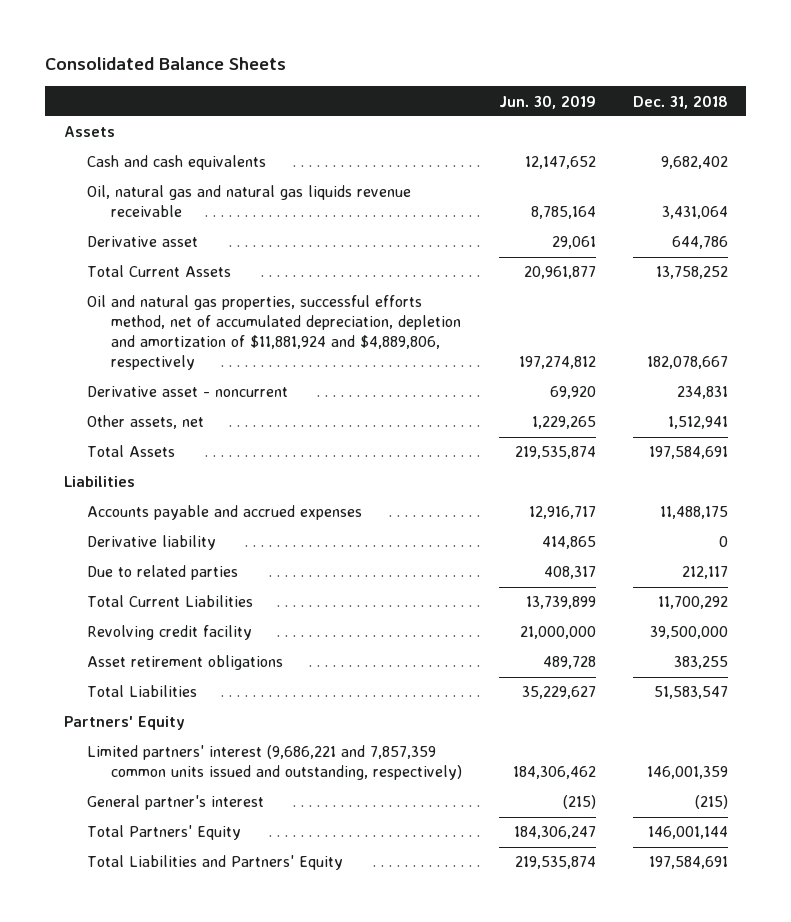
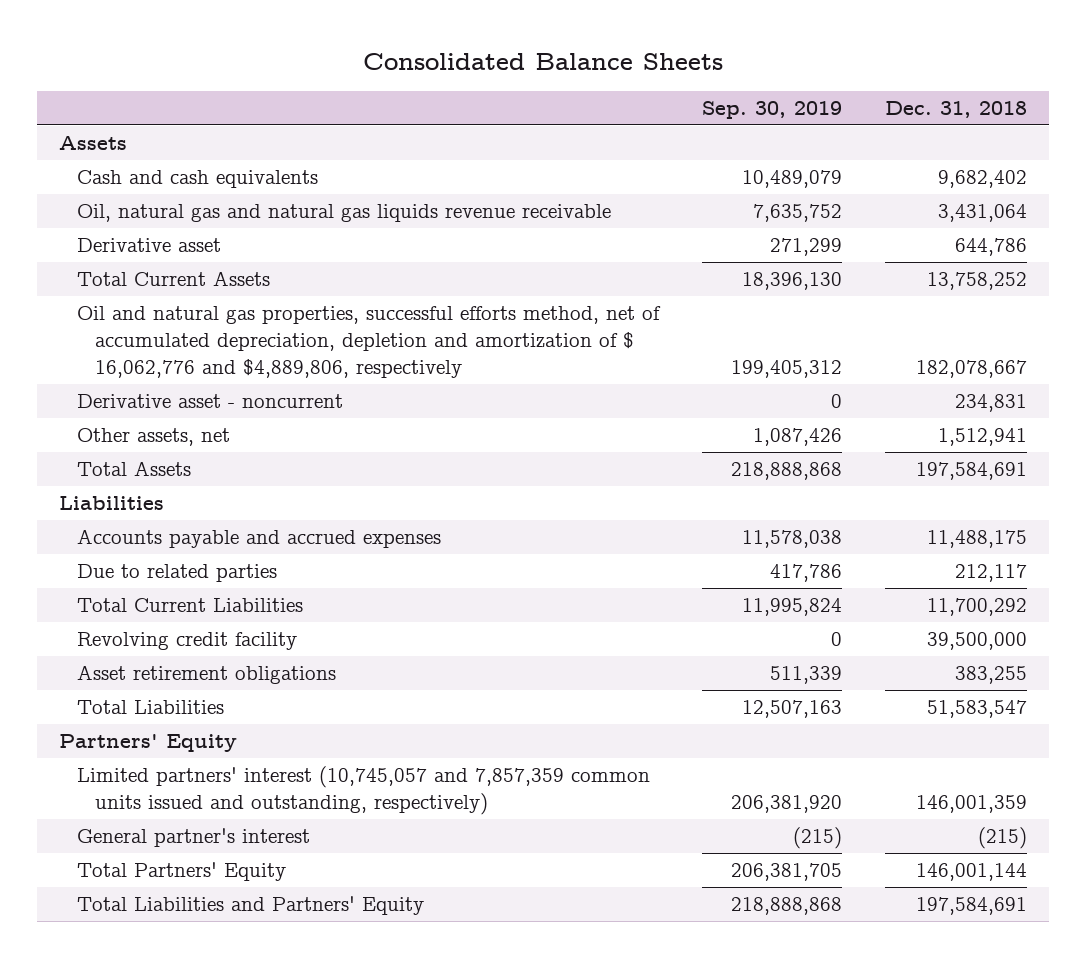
- | Jun. 30, 2019 | Dec. 31, 2018
+ | Sep. 30, 2019 | Dec. 31, 2018
- Oil and natural gas properties, successful efforts method, net of accumulated depreciation, depletion and amortization of $11,881,924 and $4,889,806, respectively | 197,274,812 | 182,078,667
+ Oil and natural gas properties, successful efforts method, net of accumulated depreciation, depletion and amortization of $ 16,062,776 and $4,889,806, respectively | 199,405,312 | 182,078,667
- Derivative liability | 414,865 | 0
- Limited partners' interest (9,686,221 and 7,857,359 common units issued and outstanding, respectively) | 184,306,462 | 146,001,359
+ Limited partners' interest (10,745,057 and 7,857,359 common units issued and outstanding, respectively) | 206,381,920 | 146,001,359

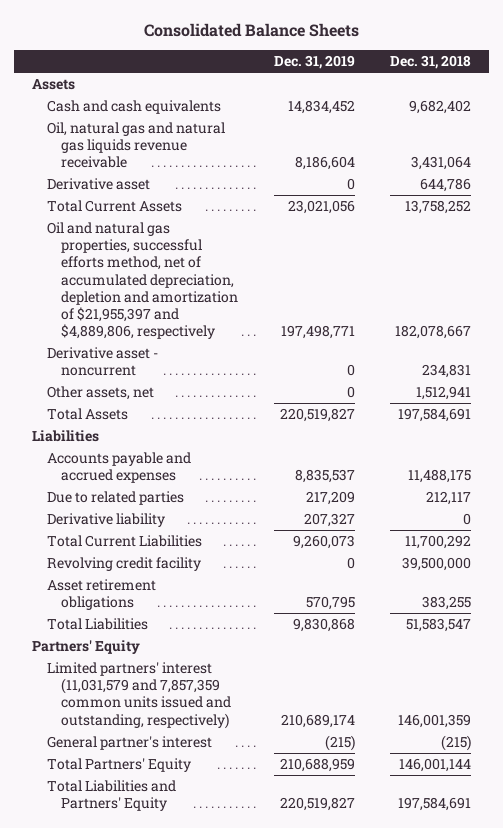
- | Sep. 30, 2019 | Dec. 31, 2018
+ | Dec. 31, 2019 | Dec. 31, 2018
- Oil and natural gas properties, successful efforts method, net of accumulated depreciation, depletion and amortization of $ 16,062,776 and $4,889,806, respectively | 199,405,312 | 182,078,667
+ Oil and natural gas properties, successful efforts method, net of accumulated depreciation, depletion and amortization of $21,955,397 and $4,889,806, respectively | 197,498,771 | 182,078,667
+ Derivative liability | 207,327 | 0
- Limited partners' interest (10,745,057 and 7,857,359 common units issued and outstanding, respectively) | 206,381,920 | 146,001,359
+ Limited partners' interest (11,031,579 and 7,857,359 common units issued and outstanding, respectively) | 210,689,174 | 146,001,359

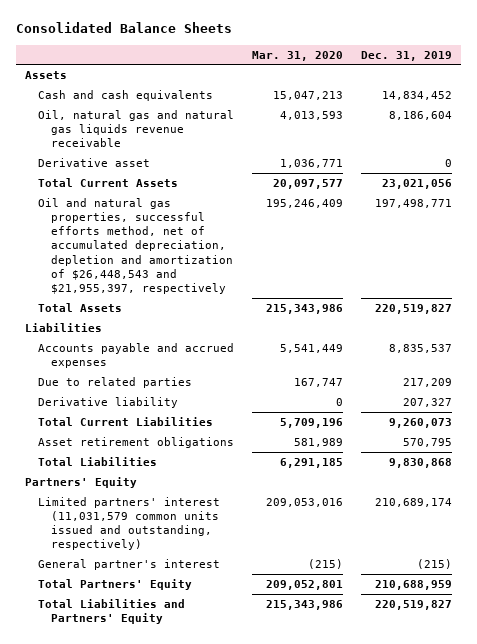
- | Dec. 31, 2019 | Dec. 31, 2018
+ | Mar. 31, 2020 | Dec. 31, 2019
- Oil and natural gas properties, successful efforts method, net of accumulated depreciation, depletion and amortization of $21,955,397 and $4,889,806, respectively | 197,498,771 | 182,078,667
- Derivative asset - noncurrent | 0 | 234,831
- Other assets, net | 0 | 1,512,941
+ Oil and natural gas properties, successful efforts method, net of accumulated depreciation, depletion and amortization of $26,448,543 and $21,955,397, respectively | 195,246,409 | 197,498,771
- Revolving credit facility | 0 | 39,500,000
- Limited partners' interest (11,031,579 and 7,857,359 common units issued and outstanding, respectively) | 210,689,174 | 146,001,359
+ Limited partners' interest (11,031,579 common units issued and outstanding, respectively) | 209,053,016 | 210,689,174

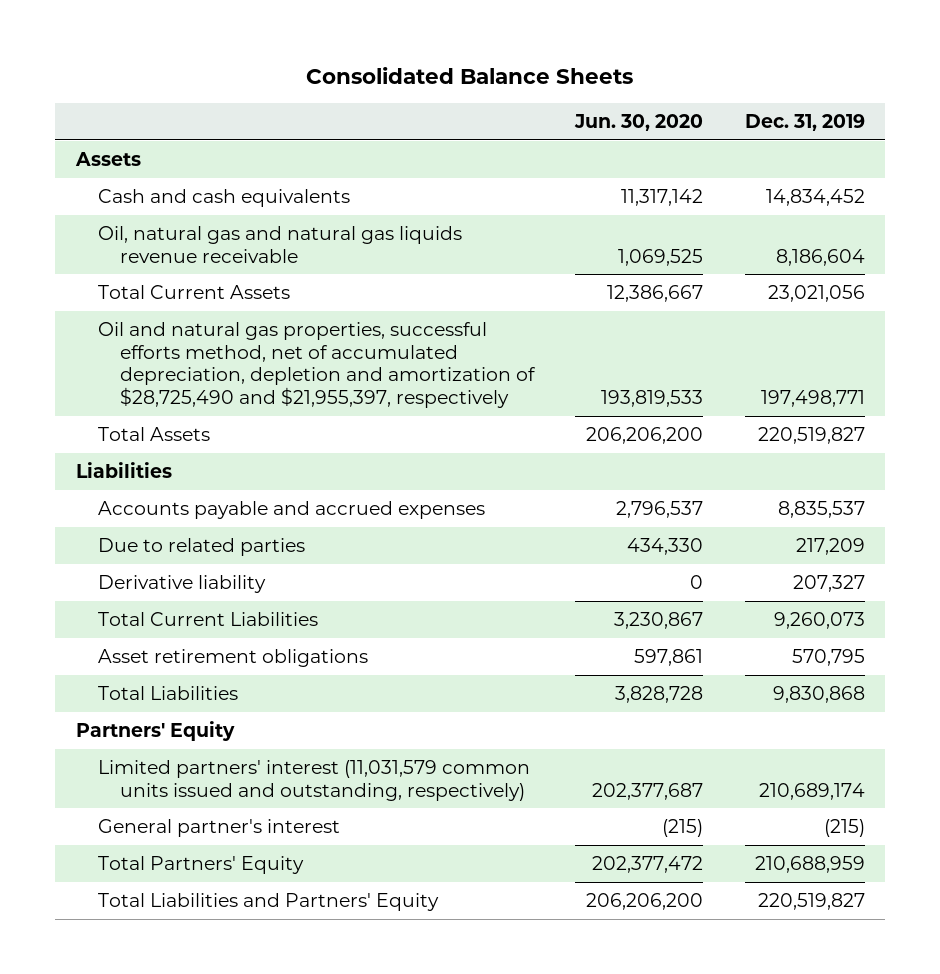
- | Mar. 31, 2020 | Dec. 31, 2019
+ | Jun. 30, 2020 | Dec. 31, 2019
- Derivative asset | 1,036,771 | 0
- Oil and natural gas properties, successful efforts method, net of accumulated depreciation, depletion and amortization of $26,448,543 and $21,955,397, respectively | 195,246,409 | 197,498,771
+ Oil and natural gas properties, successful efforts method, net of accumulated depreciation, depletion and amortization of $28,725,490 and $21,955,397, respectively | 193,819,533 | 197,498,771

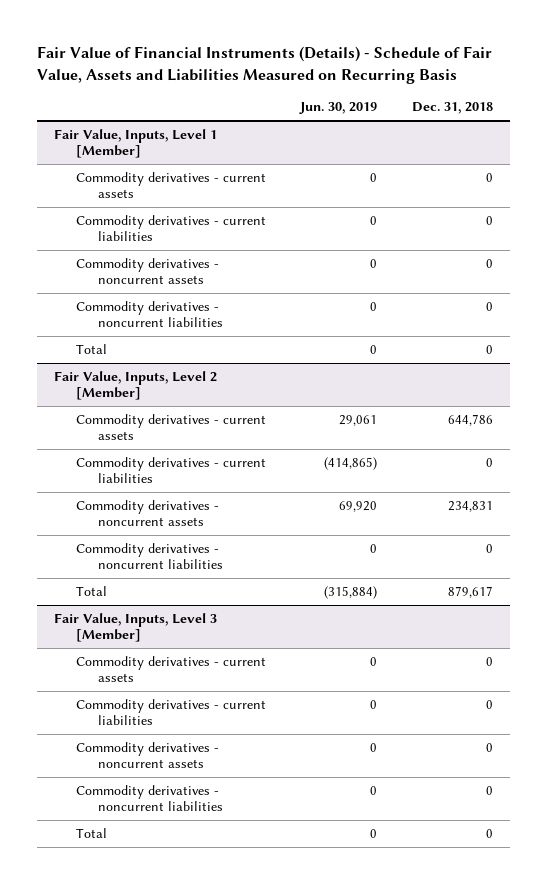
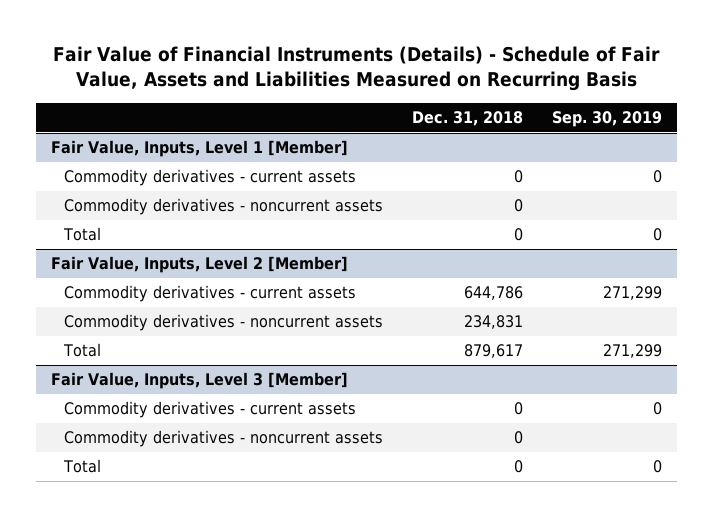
- | Jun. 30, 2019 | Dec. 31, 2018
+ | Dec. 31, 2018 | Sep. 30, 2019
@ Fair Value, Inputs, Level 1 [Member]
- Commodity derivatives - current liabilities | 0 | 0
- Commodity derivatives - noncurrent liabilities | 0 | 0
@ Fair Value, Inputs, Level 2 [Member]
- Commodity derivatives - current liabilities | (414,865) | 0
- Commodity derivatives - noncurrent liabilities | 0 | 0
@ Fair Value, Inputs, Level 3 [Member]
- Commodity derivatives - current liabilities | 0 | 0
- Commodity derivatives - noncurrent liabilities | 0 | 0

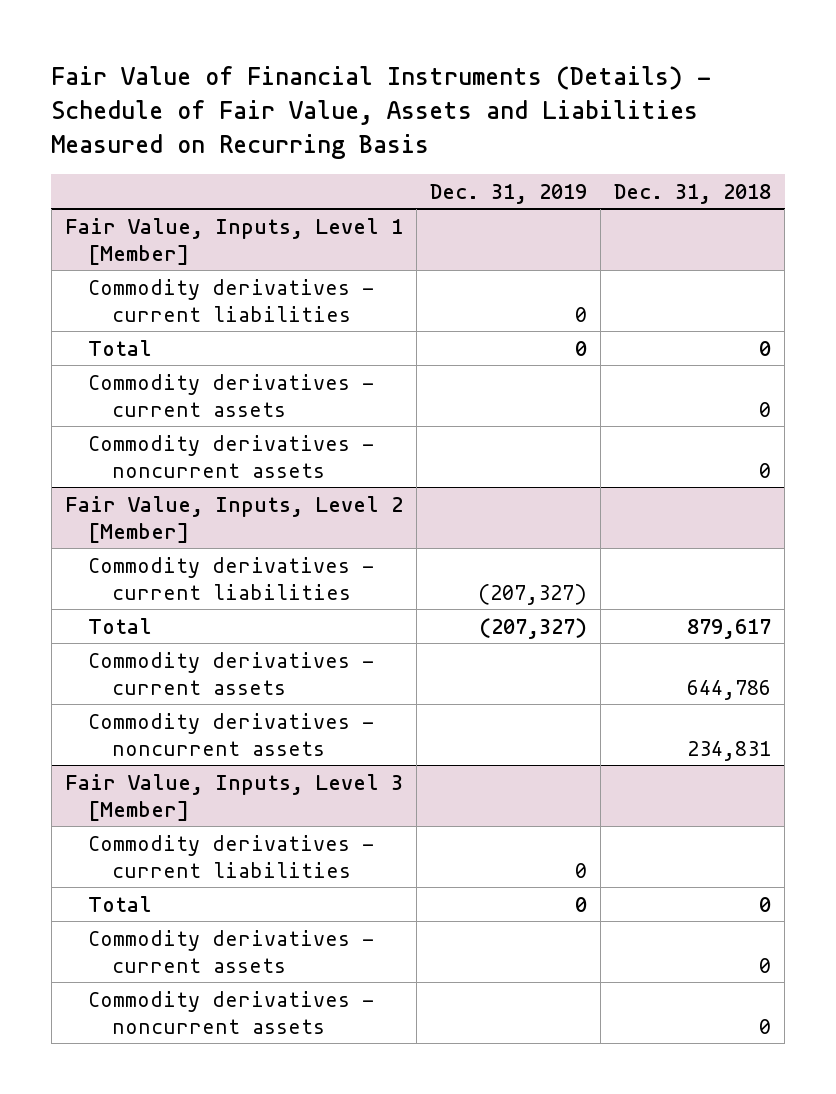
- | Dec. 31, 2018 | Sep. 30, 2019
+ | Dec. 31, 2019 | Dec. 31, 2018
@ Fair Value, Inputs, Level 1 [Member]
+ Commodity derivatives - current liabilities | 0 |
moved up: Total | 0 | 0
@ Fair Value, Inputs, Level 2 [Member]
+ Commodity derivatives - current liabilities | (207,327) |
moved up: Total | (207,327) | 879,617
@ Fair Value, Inputs, Level 3 [Member]
+ Commodity derivatives - current liabilities | 0 |
moved up: Total | 0 | 0

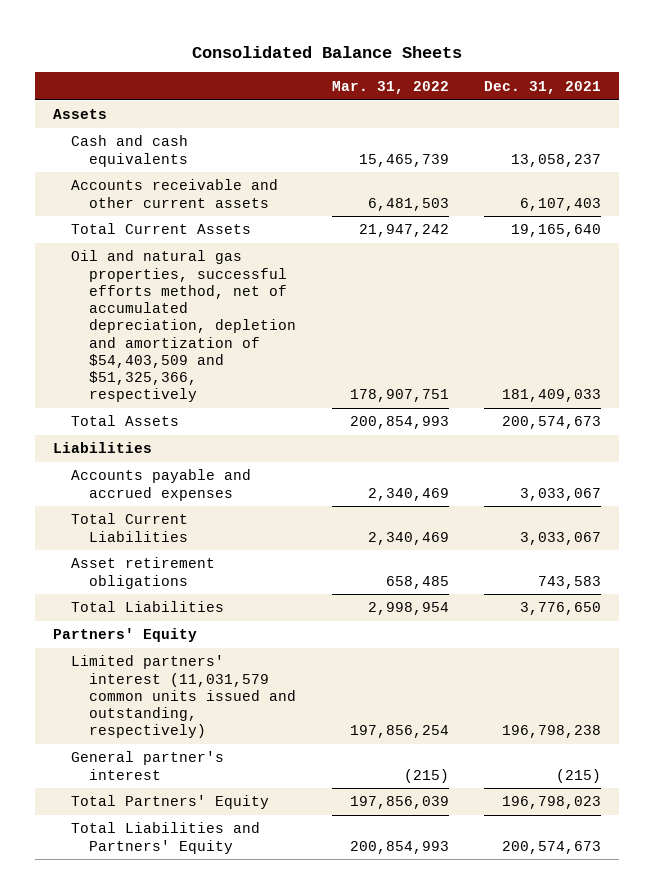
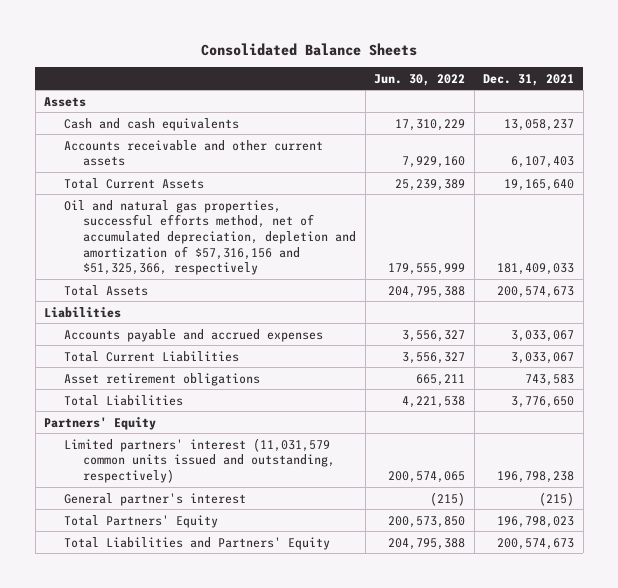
- | Mar. 31, 2022 | Dec. 31, 2021
+ | Jun. 30, 2022 | Dec. 31, 2021
- Oil and natural gas properties, successful efforts method, net of accumulated depreciation, depletion and amortization of $54,403,509 and $51,325,366, respectively | 178,907,751 | 181,409,033
+ Oil and natural gas properties, successful efforts method, net of accumulated depreciation, depletion and amortization of $57,316,156 and $51,325,366, respectively | 179,555,999 | 181,409,033

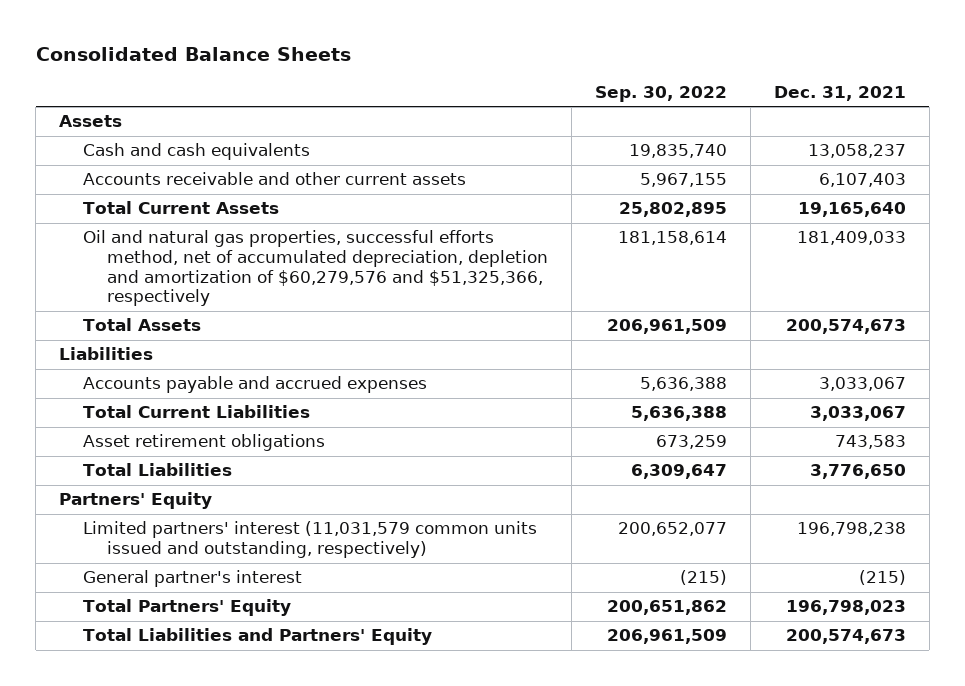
- | Jun. 30, 2022 | Dec. 31, 2021
+ | Sep. 30, 2022 | Dec. 31, 2021
- Oil and natural gas properties, successful efforts method, net of accumulated depreciation, depletion and amortization of $57,316,156 and $51,325,366, respectively | 179,555,999 | 181,409,033
+ Oil and natural gas properties, successful efforts method, net of accumulated depreciation, depletion and amortization of $60,279,576 and $51,325,366, respectively | 181,158,614 | 181,409,033

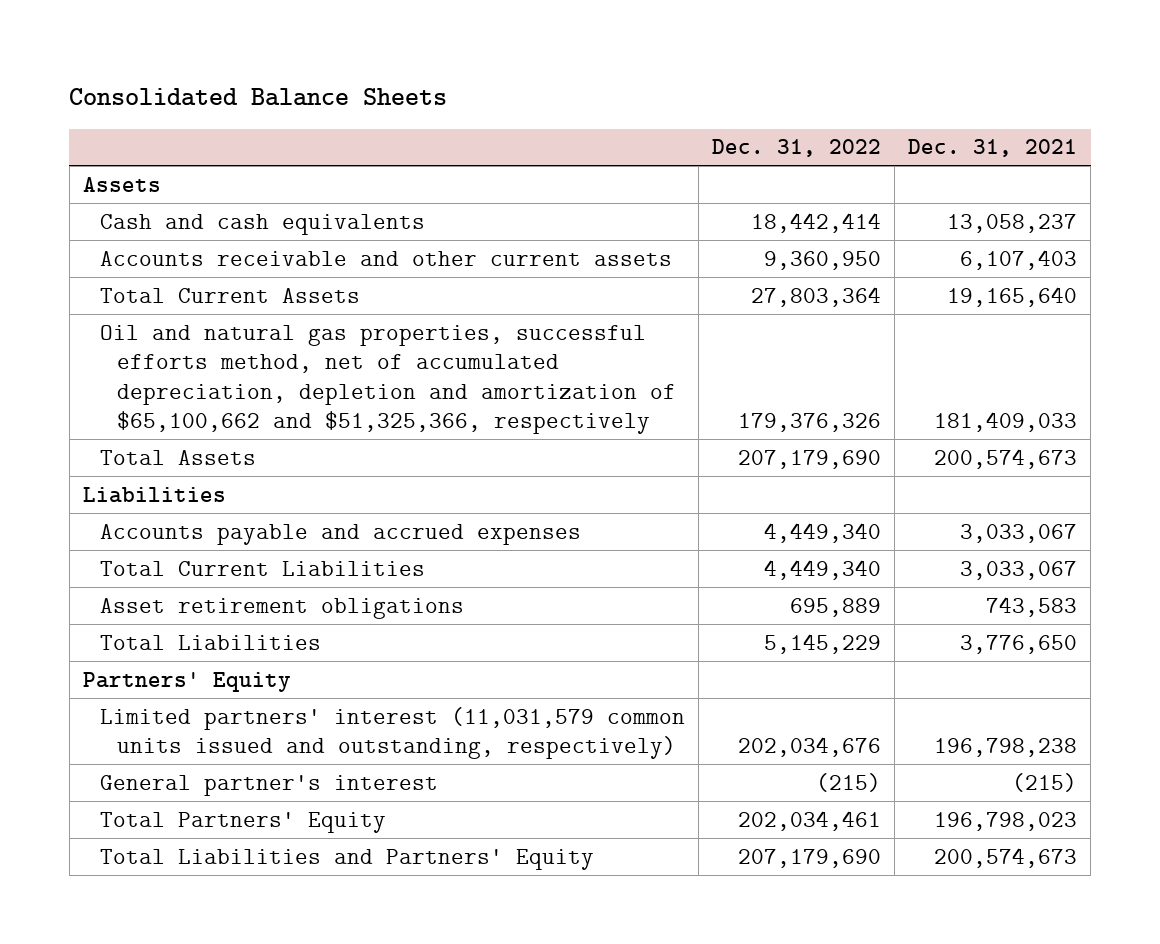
- | Sep. 30, 2022 | Dec. 31, 2021
+ | Dec. 31, 2022 | Dec. 31, 2021
- Oil and natural gas properties, successful efforts method, net of accumulated depreciation, depletion and amortization of $60,279,576 and $51,325,366, respectively | 181,158,614 | 181,409,033
+ Oil and natural gas properties, successful efforts method, net of accumulated depreciation, depletion and amortization of $65,100,662 and $51,325,366, respectively | 179,376,326 | 181,409,033

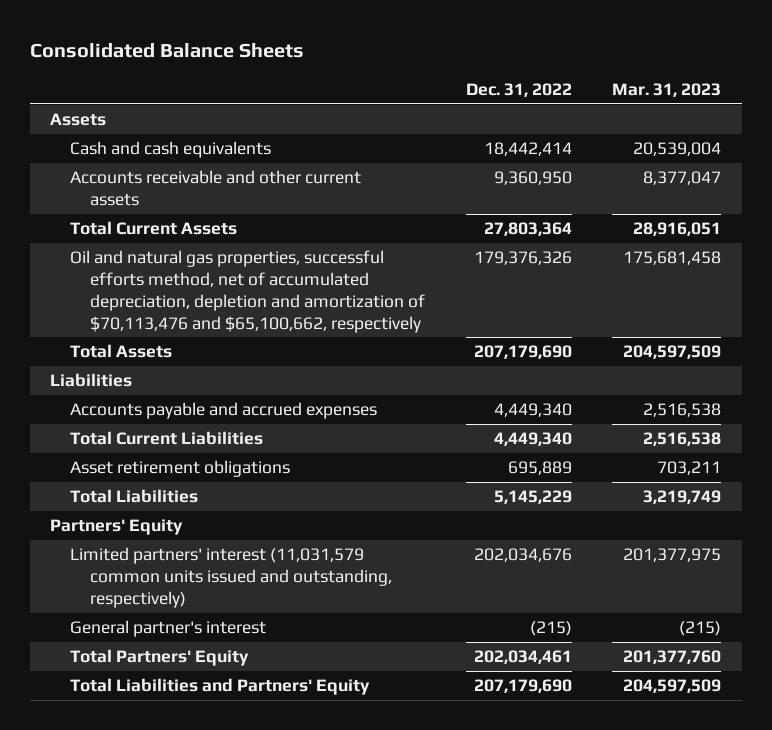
- | Dec. 31, 2022 | Dec. 31, 2021
+ | Dec. 31, 2022 | Mar. 31, 2023
- Oil and natural gas properties, successful efforts method, net of accumulated depreciation, depletion and amortization of $65,100,662 and $51,325,366, respectively | 179,376,326 | 181,409,033
+ Oil and natural gas properties, successful efforts method, net of accumulated depreciation, depletion and amortization of $70,113,476 and $65,100,662, respectively | 179,376,326 | 175,681,458

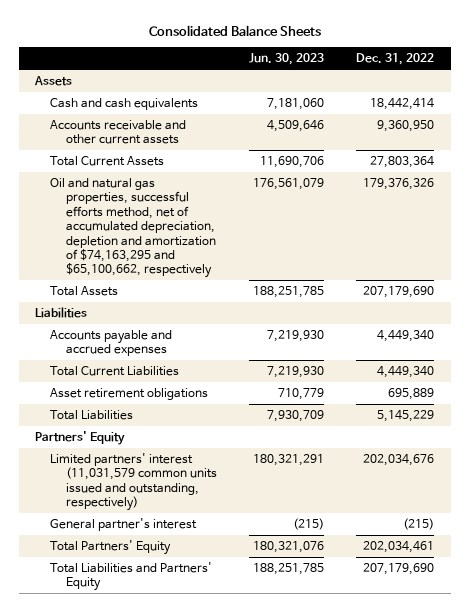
- | Dec. 31, 2022 | Mar. 31, 2023
+ | Jun. 30, 2023 | Dec. 31, 2022
- Oil and natural gas properties, successful efforts method, net of accumulated depreciation, depletion and amortization of $70,113,476 and $65,100,662, respectively | 179,376,326 | 175,681,458
+ Oil and natural gas properties, successful efforts method, net of accumulated depreciation, depletion and amortization of $74,163,295 and $65,100,662, respectively | 176,561,079 | 179,376,326

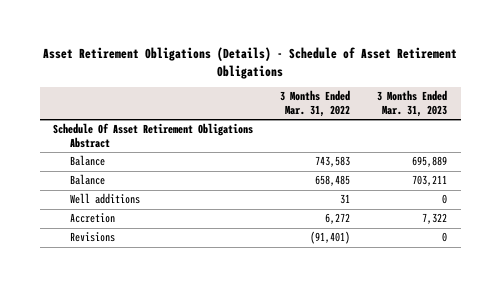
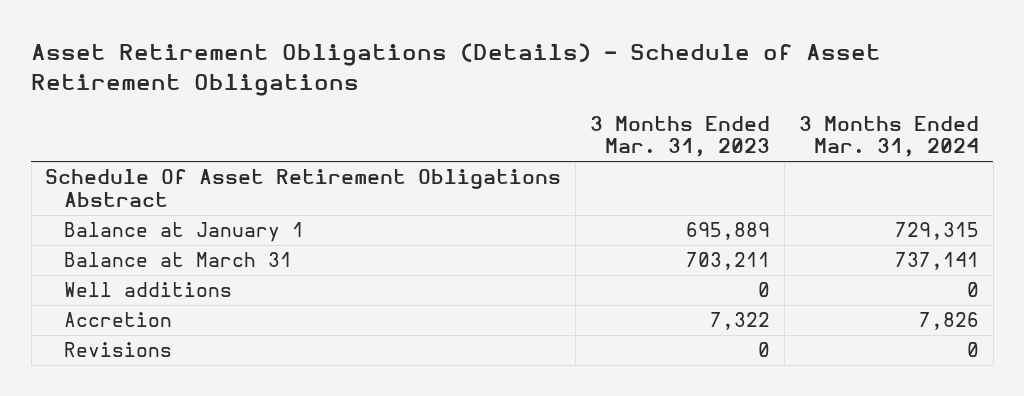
- | 3 Months Ended Mar. 31, 2022 | 3 Months Ended Mar. 31, 2023
+ | 3 Months Ended Mar. 31, 2023 | 3 Months Ended Mar. 31, 2024
- Balance | 743,583 | 695,889
- Balance | 658,485 | 703,211
+ Balance at January 1 | 695,889 | 729,315
+ Balance at March 31 | 703,211 | 737,141

